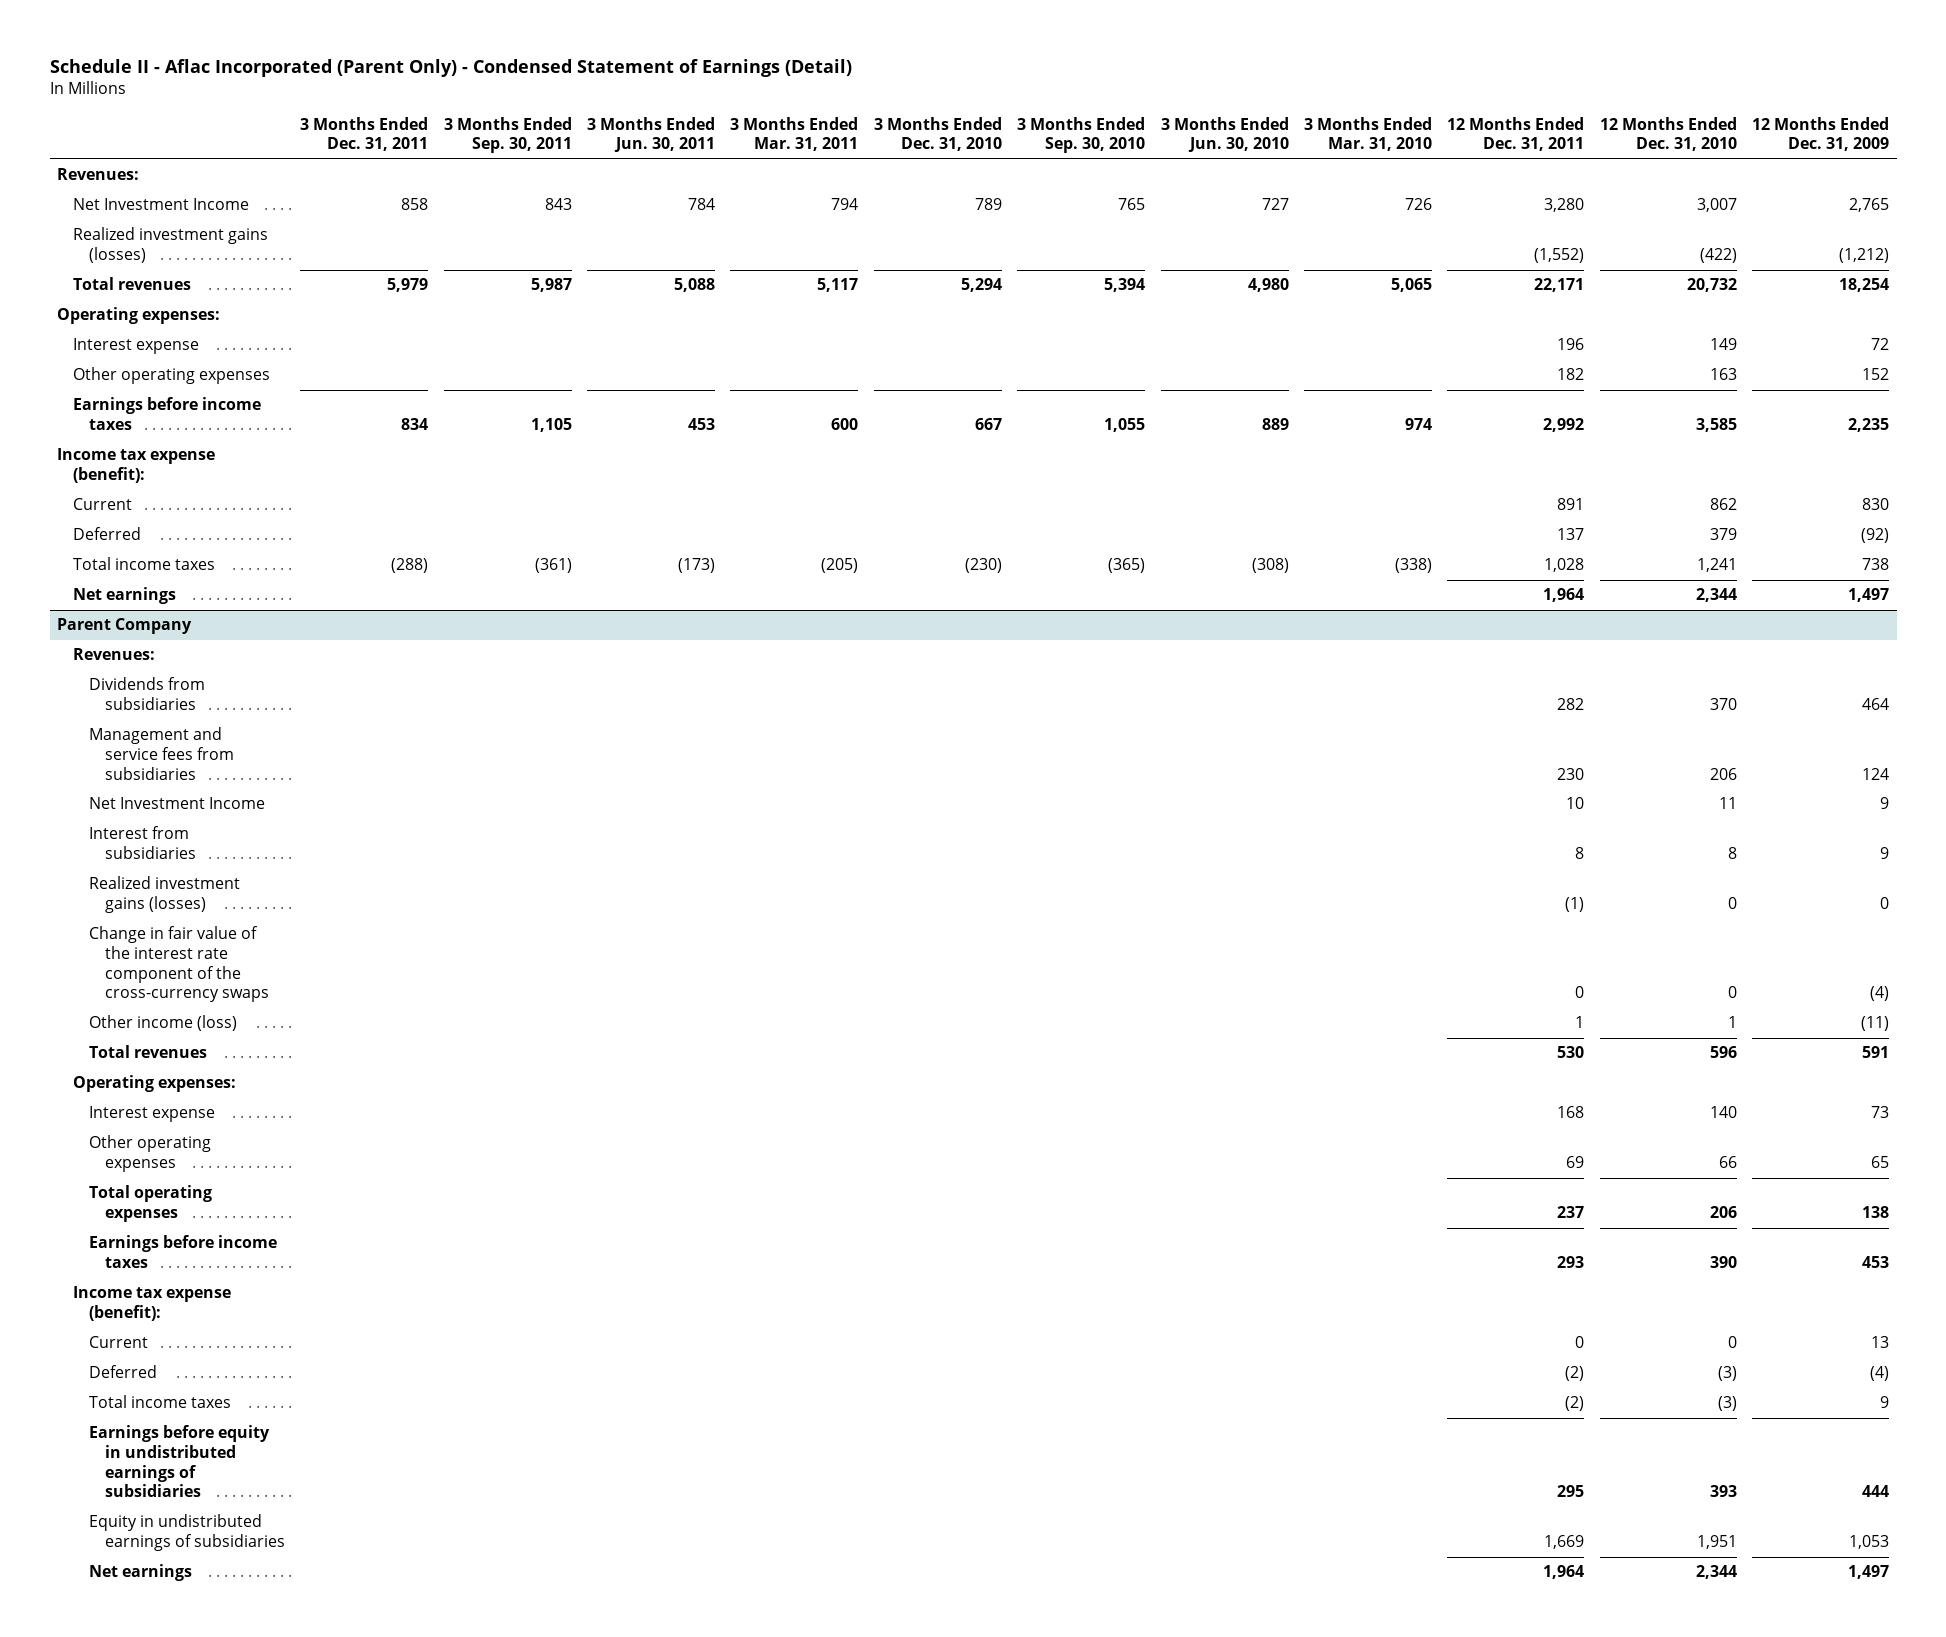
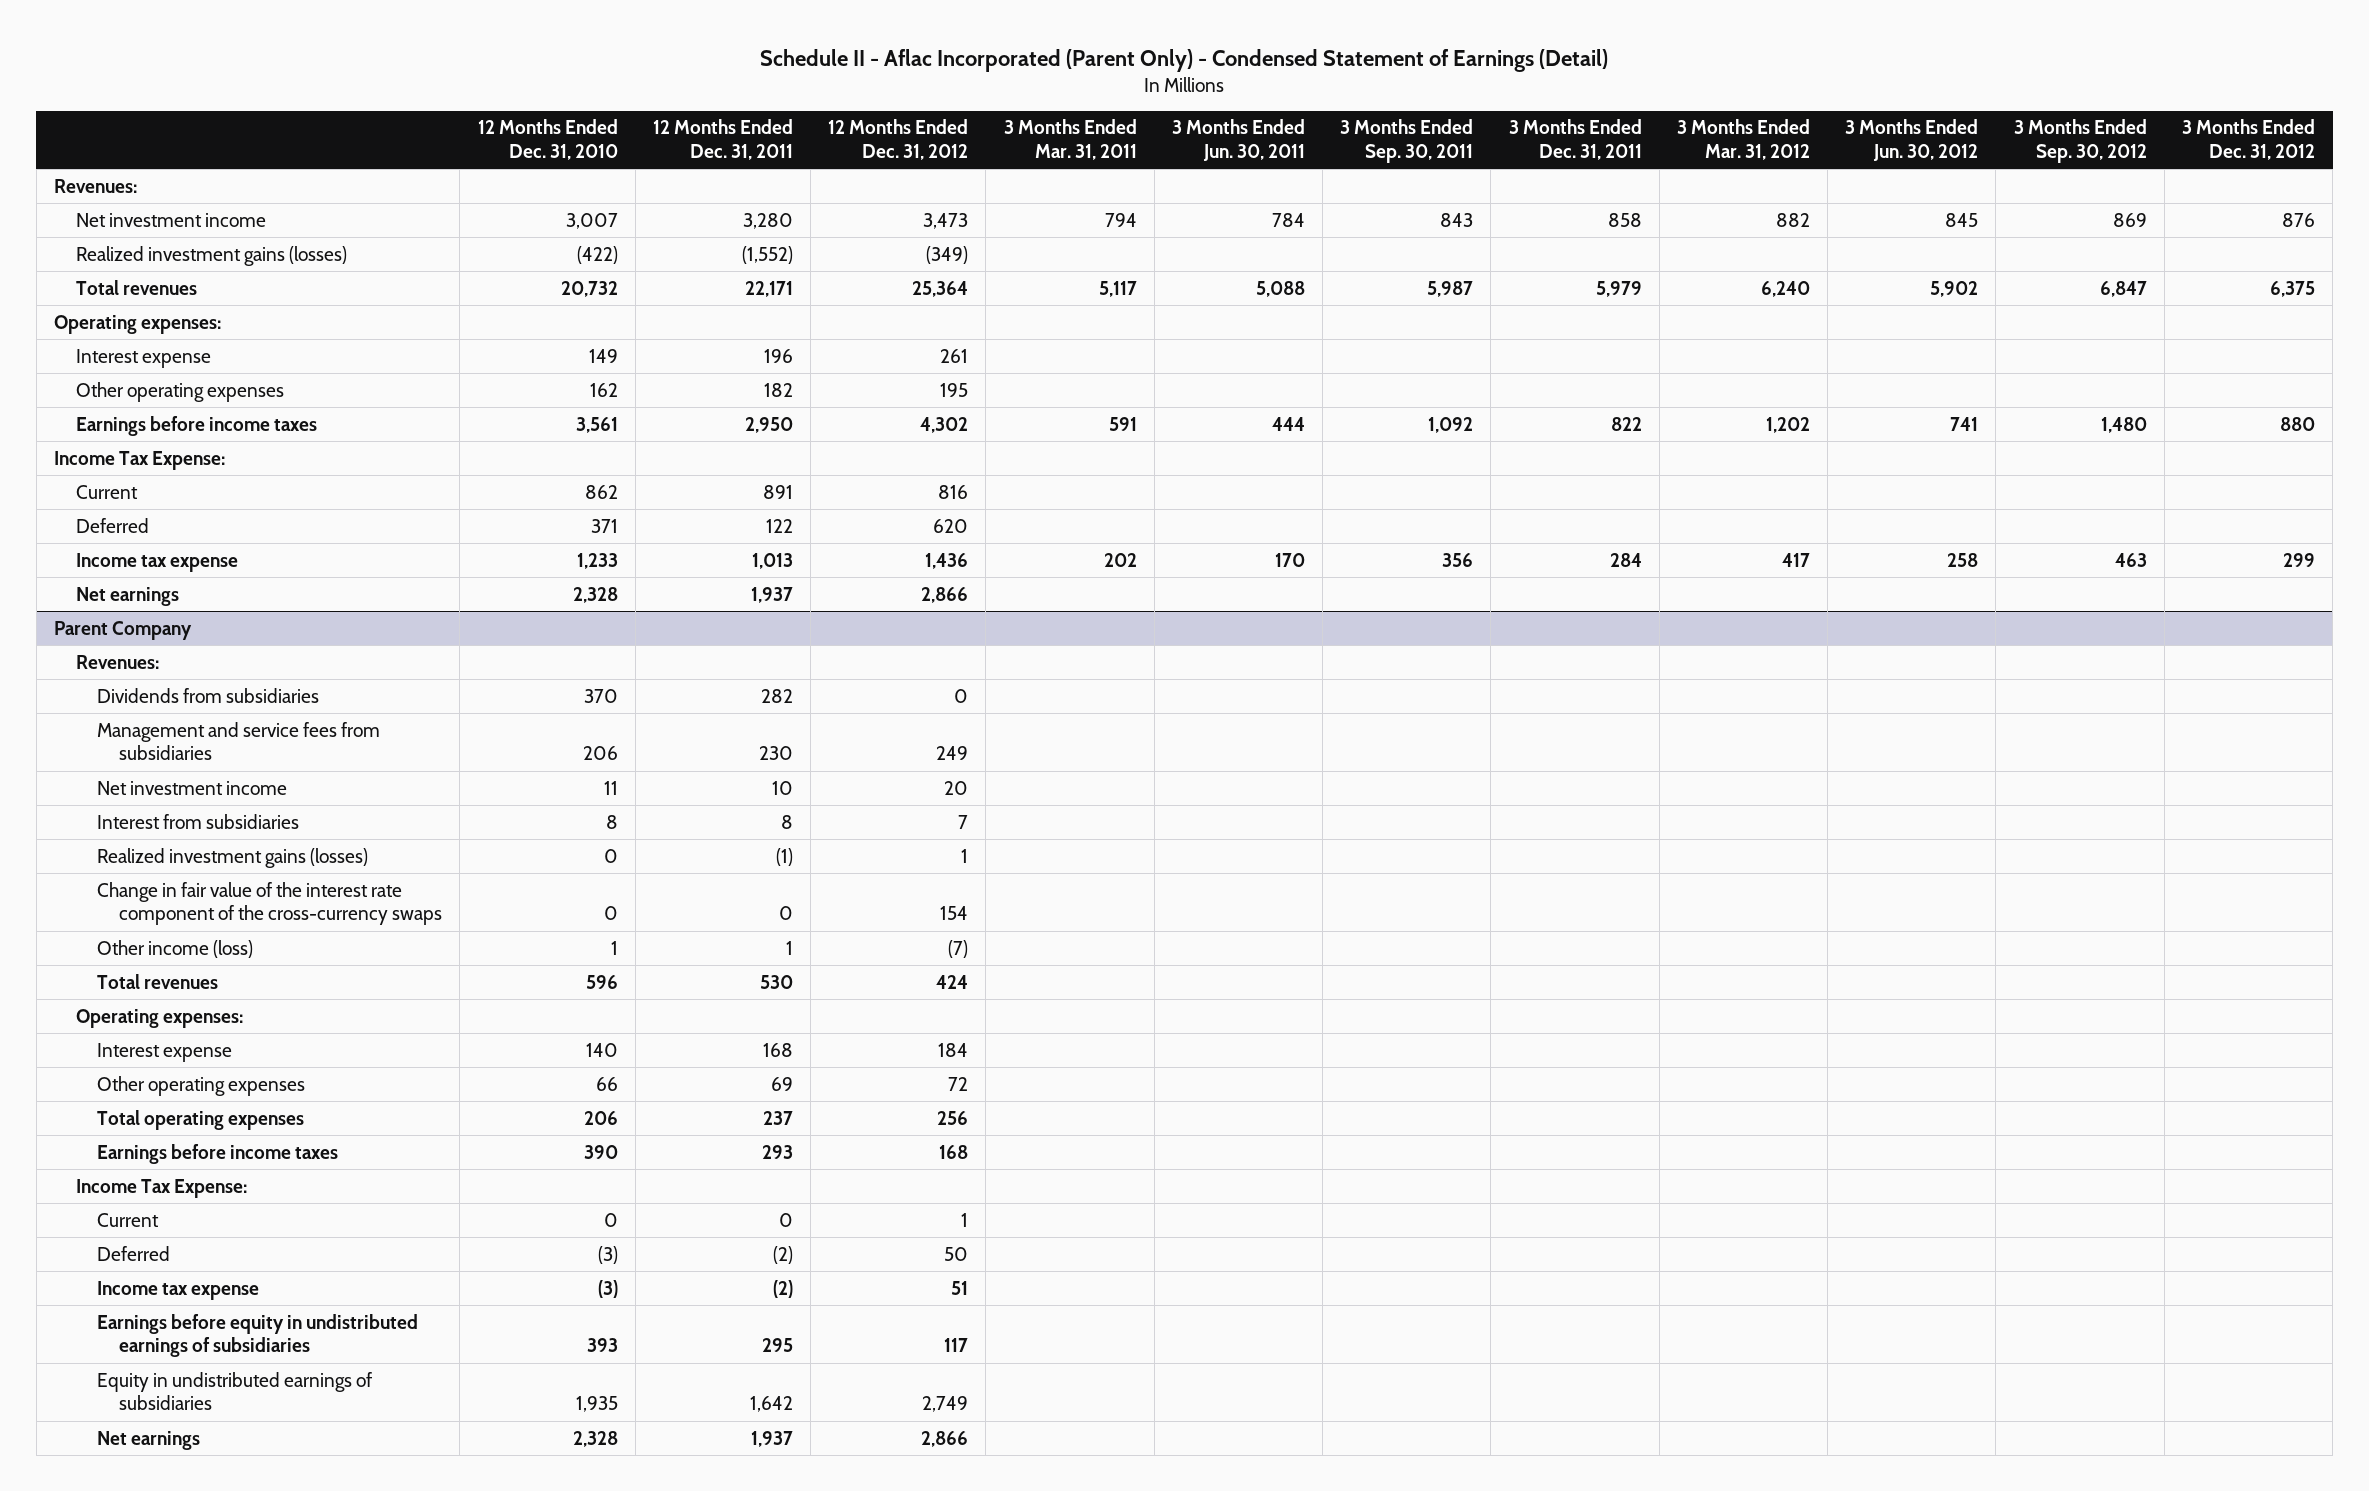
- | 3 Months Ended Dec. 31, 2011 | 3 Months Ended Sep. 30, 2011 | 3 Months Ended Jun. 30, 2011 | 3 Months Ended Mar. 31, 2011 | 3 Months Ended Dec. 31, 2010 | 3 Months Ended Sep. 30, 2010 | 3 Months Ended Jun. 30, 2010 | 3 Months Ended Mar. 31, 2010 | 12 Months Ended Dec. 31, 2011 | 12 Months Ended Dec. 31, 2010 | 12 Months Ended Dec. 31, 2009
+ | 12 Months Ended Dec. 31, 2010 | 12 Months Ended Dec. 31, 2011 | 12 Months Ended Dec. 31, 2012 | 3 Months Ended Mar. 31, 2011 | 3 Months Ended Jun. 30, 2011 | 3 Months Ended Sep. 30, 2011 | 3 Months Ended Dec. 31, 2011 | 3 Months Ended Mar. 31, 2012 | 3 Months Ended Jun. 30, 2012 | 3 Months Ended Sep. 30, 2012 | 3 Months Ended Dec. 31, 2012
- Net Investment Income | 858 | 843 | 784 | 794 | 789 | 765 | 727 | 726 | 3,280 | 3,007 | 2,765
+ Net investment income | 3,007 | 3,280 | 3,473 | 794 | 784 | 843 | 858 | 882 | 845 | 869 | 876
- Other operating expenses | | | | | | | | | 182 | 163 | 152
- Earnings before income taxes | 834 | 1,105 | 453 | 600 | 667 | 1,055 | 889 | 974 | 2,992 | 3,585 | 2,235
- Income tax expense (benefit):
+ Other operating expenses | 162 | 182 | 195 | | | | | | | |
+ Earnings before income taxes | 3,561 | 2,950 | 4,302 | 591 | 444 | 1,092 | 822 | 1,202 | 741 | 1,480 | 880
+ Income Tax Expense:
- Deferred | | | | | | | | | 137 | 379 | (92)
- Total income taxes | (288) | (361) | (173) | (205) | (230) | (365) | (308) | (338) | 1,028 | 1,241 | 738
- Net earnings | | | | | | | | | 1,964 | 2,344 | 1,497
+ Deferred | 371 | 122 | 620 | | | | | | | |
+ Income tax expense | 1,233 | 1,013 | 1,436 | 202 | 170 | 356 | 284 | 417 | 258 | 463 | 299
+ Net earnings | 2,328 | 1,937 | 2,866 | | | | | | | |
@ Parent Company
- Net Investment Income | | | | | | | | | 10 | 11 | 9
+ Net investment income | 11 | 10 | 20 | | | | | | | |
- Income tax expense (benefit):
+ Income Tax Expense:
- Total income taxes | | | | | | | | | (2) | (3) | 9
+ Income tax expense | (3) | (2) | 51 | | | | | | | |
- Equity in undistributed earnings of subsidiaries | | | | | | | | | 1,669 | 1,951 | 1,053
- Net earnings | | | | | | | | | 1,964 | 2,344 | 1,497
+ Equity in undistributed earnings of subsidiaries | 1,935 | 1,642 | 2,749 | | | | | | | |
+ Net earnings | 2,328 | 1,937 | 2,866 | | | | | | | |

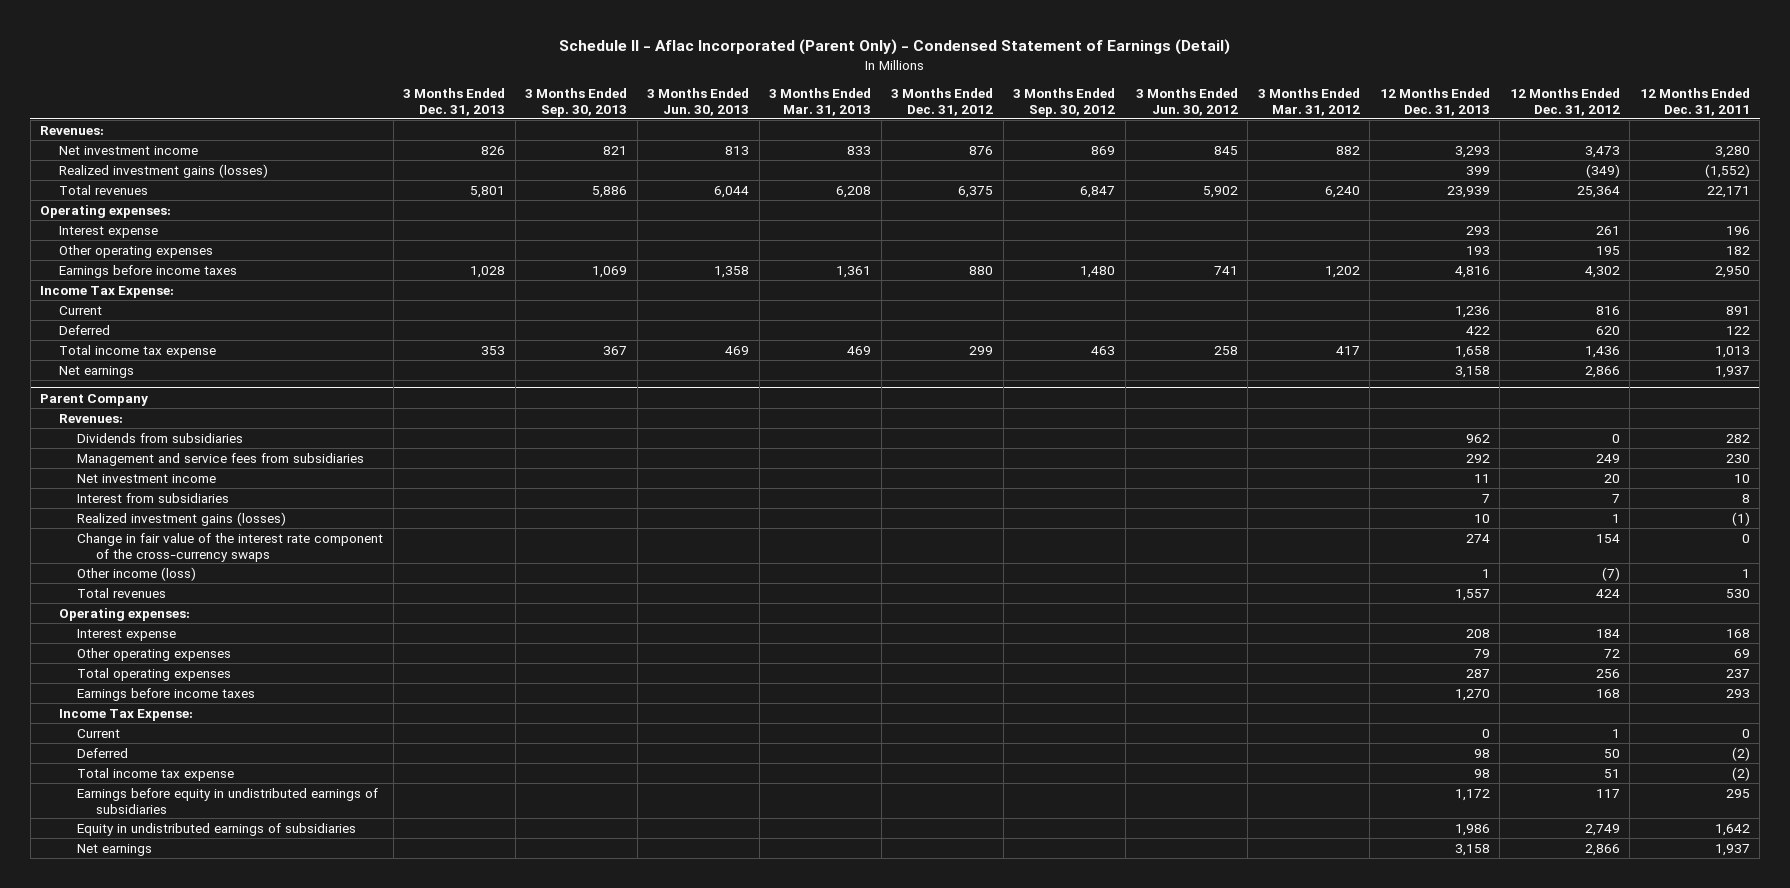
- | 12 Months Ended Dec. 31, 2010 | 12 Months Ended Dec. 31, 2011 | 12 Months Ended Dec. 31, 2012 | 3 Months Ended Mar. 31, 2011 | 3 Months Ended Jun. 30, 2011 | 3 Months Ended Sep. 30, 2011 | 3 Months Ended Dec. 31, 2011 | 3 Months Ended Mar. 31, 2012 | 3 Months Ended Jun. 30, 2012 | 3 Months Ended Sep. 30, 2012 | 3 Months Ended Dec. 31, 2012
+ | 3 Months Ended Dec. 31, 2013 | 3 Months Ended Sep. 30, 2013 | 3 Months Ended Jun. 30, 2013 | 3 Months Ended Mar. 31, 2013 | 3 Months Ended Dec. 31, 2012 | 3 Months Ended Sep. 30, 2012 | 3 Months Ended Jun. 30, 2012 | 3 Months Ended Mar. 31, 2012 | 12 Months Ended Dec. 31, 2013 | 12 Months Ended Dec. 31, 2012 | 12 Months Ended Dec. 31, 2011
- Income tax expense | 1,233 | 1,013 | 1,436 | 202 | 170 | 356 | 284 | 417 | 258 | 463 | 299
+ Total income tax expense | 353 | 367 | 469 | 469 | 299 | 463 | 258 | 417 | 1,658 | 1,436 | 1,013
@ Parent Company
- Income tax expense | (3) | (2) | 51 | | | | | | | |
+ Total income tax expense | | | | | | | | | 98 | 51 | (2)

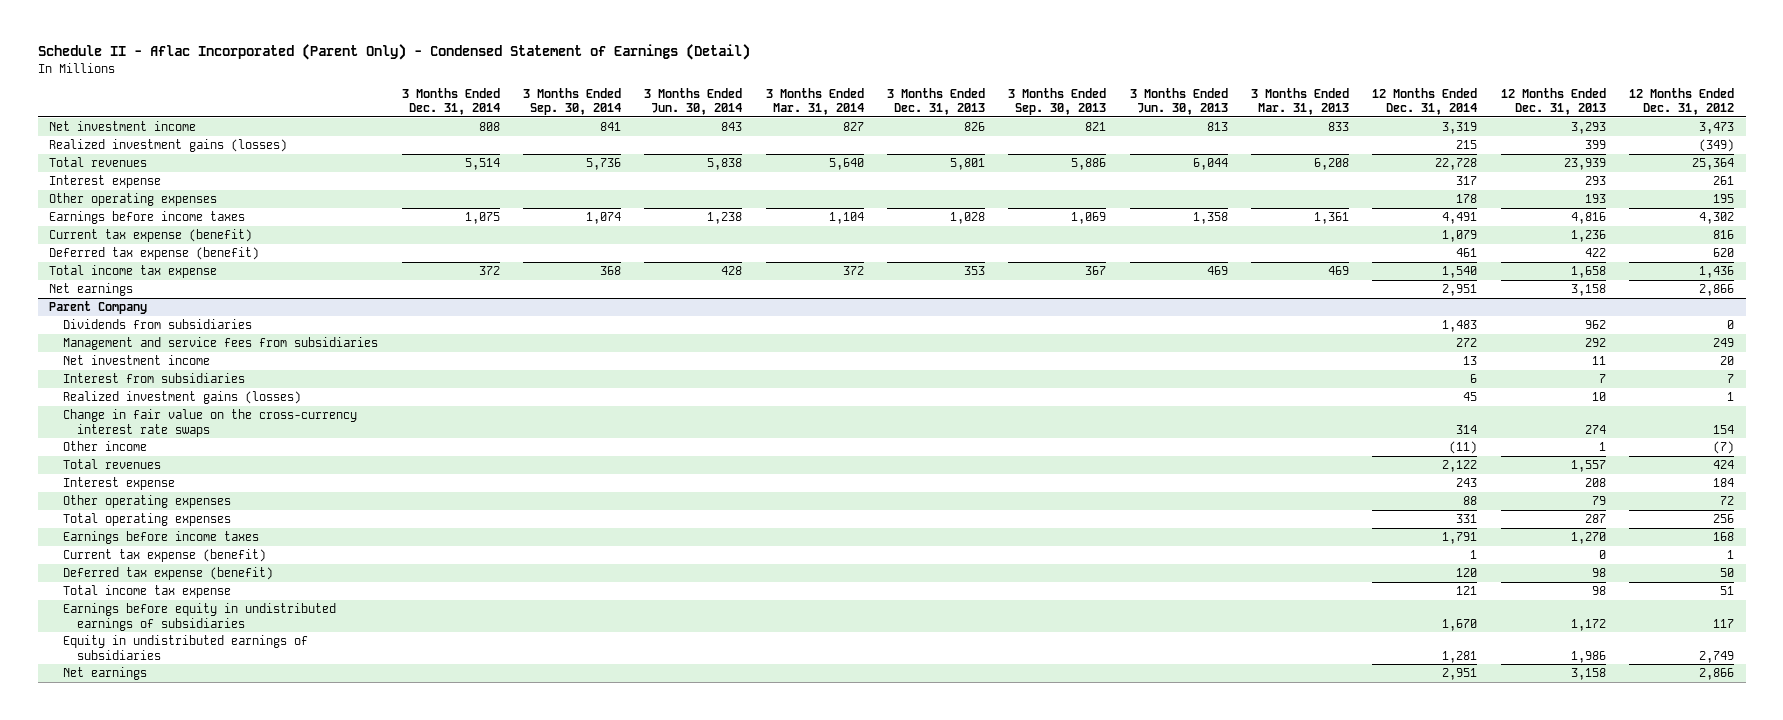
- | 3 Months Ended Dec. 31, 2013 | 3 Months Ended Sep. 30, 2013 | 3 Months Ended Jun. 30, 2013 | 3 Months Ended Mar. 31, 2013 | 3 Months Ended Dec. 31, 2012 | 3 Months Ended Sep. 30, 2012 | 3 Months Ended Jun. 30, 2012 | 3 Months Ended Mar. 31, 2012 | 12 Months Ended Dec. 31, 2013 | 12 Months Ended Dec. 31, 2012 | 12 Months Ended Dec. 31, 2011
+ | 3 Months Ended Dec. 31, 2014 | 3 Months Ended Sep. 30, 2014 | 3 Months Ended Jun. 30, 2014 | 3 Months Ended Mar. 31, 2014 | 3 Months Ended Dec. 31, 2013 | 3 Months Ended Sep. 30, 2013 | 3 Months Ended Jun. 30, 2013 | 3 Months Ended Mar. 31, 2013 | 12 Months Ended Dec. 31, 2014 | 12 Months Ended Dec. 31, 2013 | 12 Months Ended Dec. 31, 2012
- Revenues:
- Operating expenses:
- Income Tax Expense:
- Current | | | | | | | | | 1,236 | 816 | 891
- Deferred | | | | | | | | | 422 | 620 | 122
+ Current tax expense (benefit) | | | | | | | | | 1,079 | 1,236 | 816
+ Deferred tax expense (benefit) | | | | | | | | | 461 | 422 | 620
@ Parent Company
- Revenues:
- Change in fair value of the interest rate component of the cross-currency swaps | | | | | | | | | 274 | 154 | 0
- Other income (loss) | | | | | | | | | 1 | (7) | 1
+ Change in fair value on the cross-currency interest rate swaps | | | | | | | | | 314 | 274 | 154
+ Other income | | | | | | | | | (11) | 1 | (7)
- Operating expenses:
- Income Tax Expense:
- Current | | | | | | | | | 0 | 1 | 0
- Deferred | | | | | | | | | 98 | 50 | (2)
+ Current tax expense (benefit) | | | | | | | | | 1 | 0 | 1
+ Deferred tax expense (benefit) | | | | | | | | | 120 | 98 | 50

